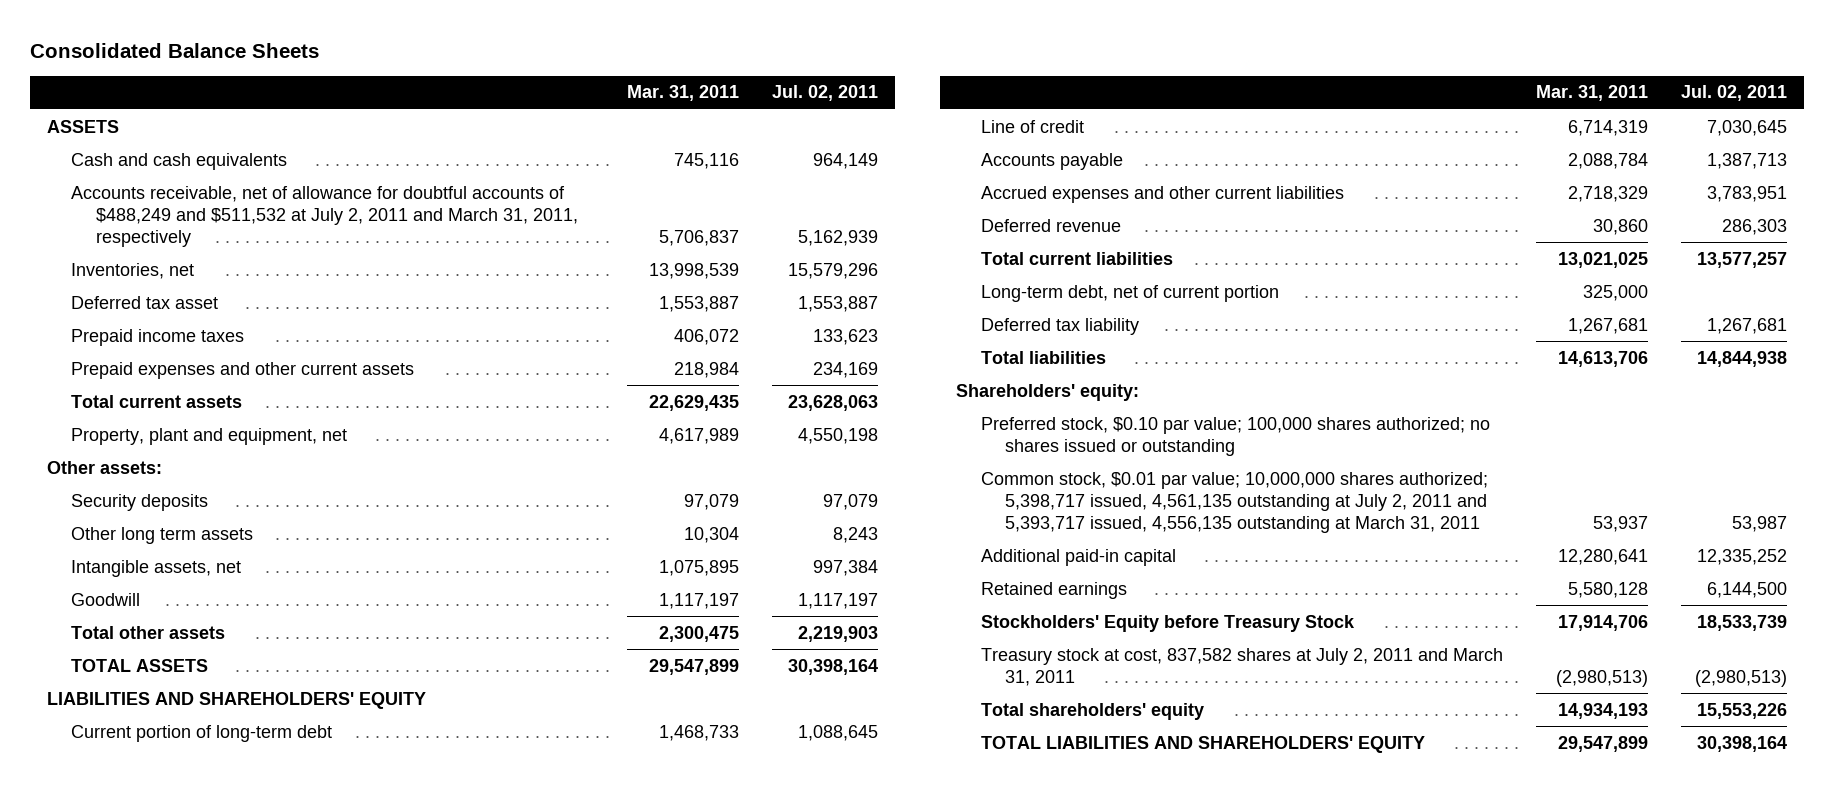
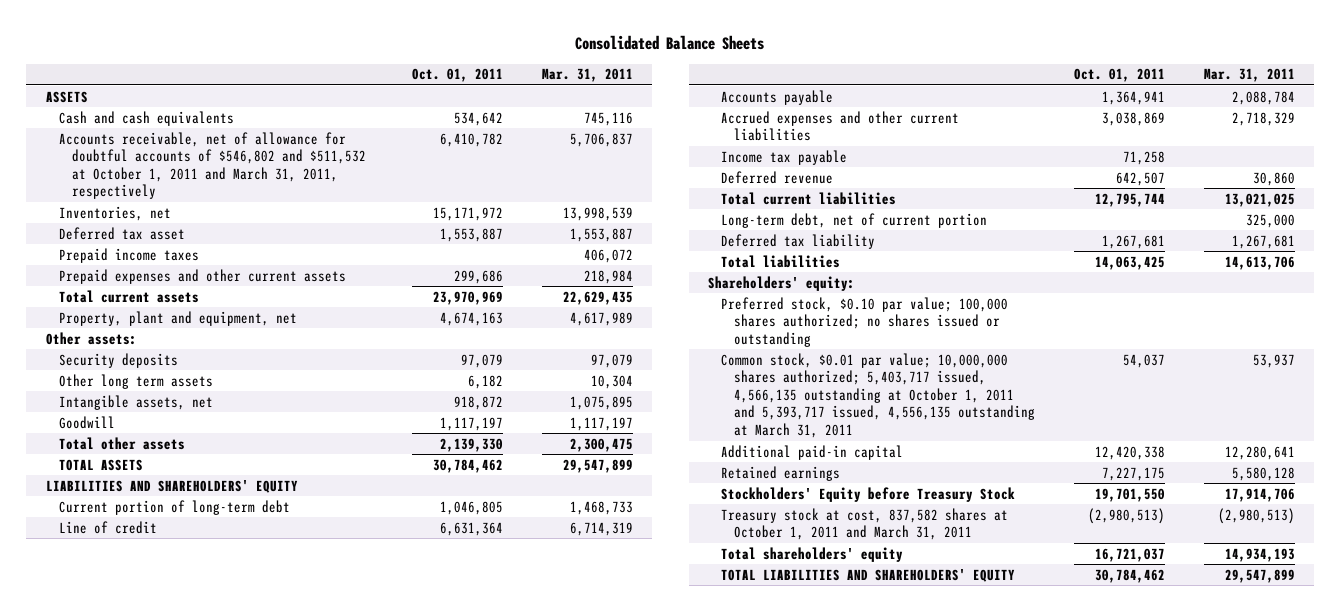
- | Mar. 31, 2011 | Jul. 02, 2011
+ | Oct. 01, 2011 | Mar. 31, 2011
- Accounts receivable, net of allowance for doubtful accounts of $488,249 and $511,532 at July 2, 2011 and March 31, 2011, respectively | 5,706,837 | 5,162,939
+ Accounts receivable, net of allowance for doubtful accounts of $546,802 and $511,532 at October 1, 2011 and March 31, 2011, respectively | 6,410,782 | 5,706,837
+ Income tax payable | 71,258 |
- Common stock, $0.01 par value; 10,000,000 shares authorized; 5,398,717 issued, 4,561,135 outstanding at July 2, 2011 and 5,393,717 issued, 4,556,135 outstanding at March 31, 2011 | 53,937 | 53,987
+ Common stock, $0.01 par value; 10,000,000 shares authorized; 5,403,717 issued, 4,566,135 outstanding at October 1, 2011 and 5,393,717 issued, 4,556,135 outstanding at March 31, 2011 | 54,037 | 53,937
- Treasury stock at cost, 837,582 shares at July 2, 2011 and March 31, 2011 | (2,980,513) | (2,980,513)
+ Treasury stock at cost, 837,582 shares at October 1, 2011 and March 31, 2011 | (2,980,513) | (2,980,513)

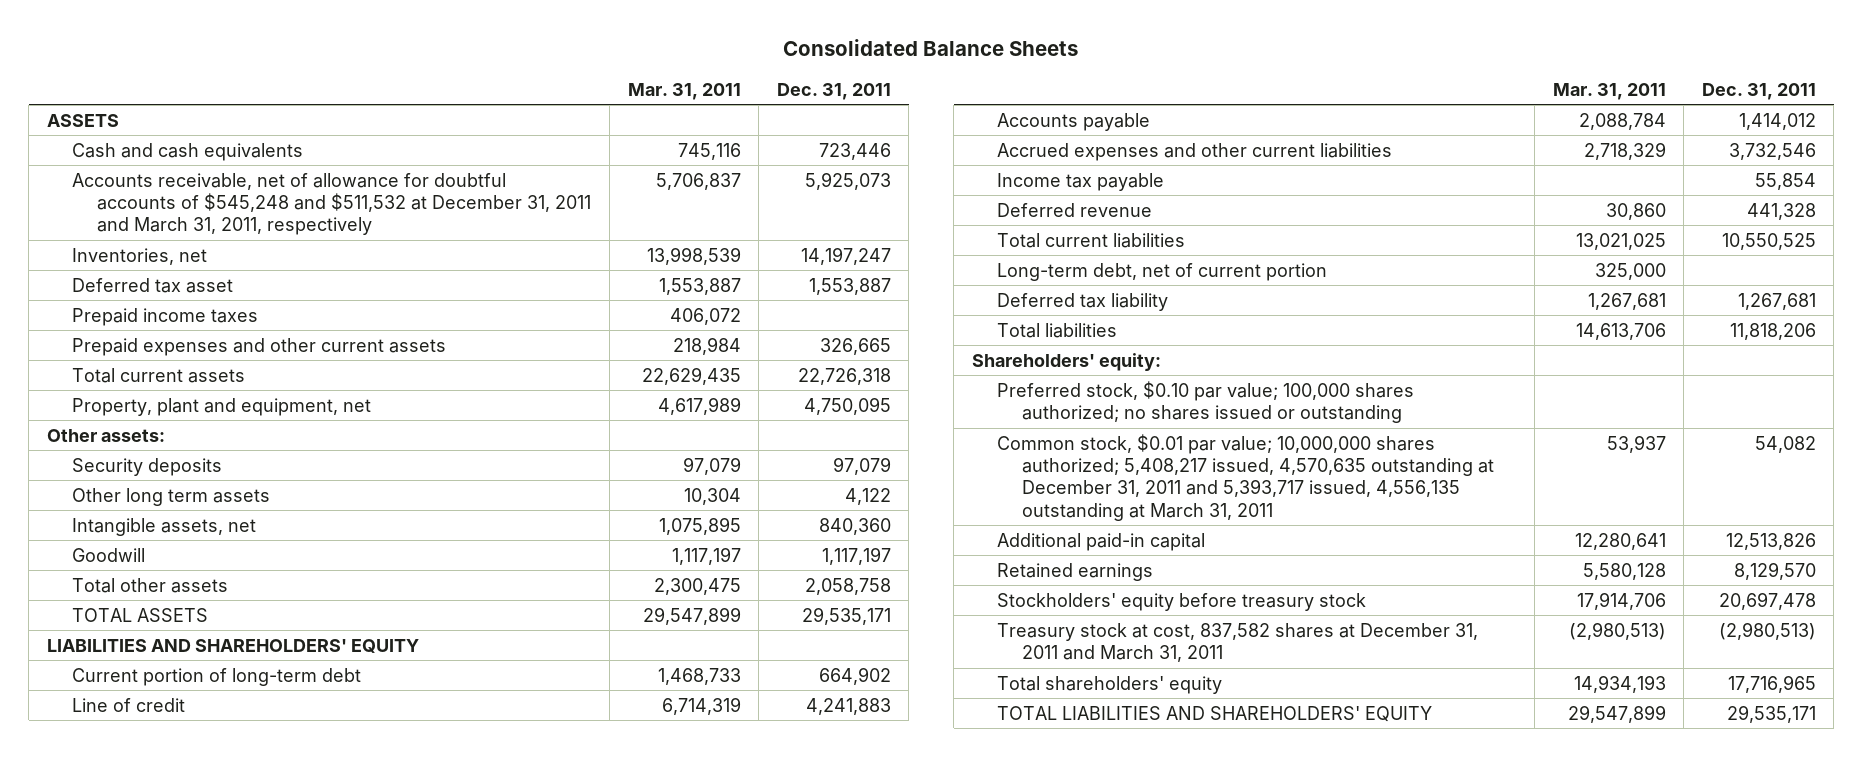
- | Oct. 01, 2011 | Mar. 31, 2011
+ | Mar. 31, 2011 | Dec. 31, 2011
- Accounts receivable, net of allowance for doubtful accounts of $546,802 and $511,532 at October 1, 2011 and March 31, 2011, respectively | 6,410,782 | 5,706,837
+ Accounts receivable, net of allowance for doubtful accounts of $545,248 and $511,532 at December 31, 2011 and March 31, 2011, respectively | 5,706,837 | 5,925,073
- Common stock, $0.01 par value; 10,000,000 shares authorized; 5,403,717 issued, 4,566,135 outstanding at October 1, 2011 and 5,393,717 issued, 4,556,135 outstanding at March 31, 2011 | 54,037 | 53,937
+ Common stock, $0.01 par value; 10,000,000 shares authorized; 5,408,217 issued, 4,570,635 outstanding at December 31, 2011 and 5,393,717 issued, 4,556,135 outstanding at March 31, 2011 | 53,937 | 54,082
- Stockholders' Equity before Treasury Stock | 19,701,550 | 17,914,706
- Treasury stock at cost, 837,582 shares at October 1, 2011 and March 31, 2011 | (2,980,513) | (2,980,513)
+ Stockholders' equity before treasury stock | 17,914,706 | 20,697,478
+ Treasury stock at cost, 837,582 shares at December 31, 2011 and March 31, 2011 | (2,980,513) | (2,980,513)

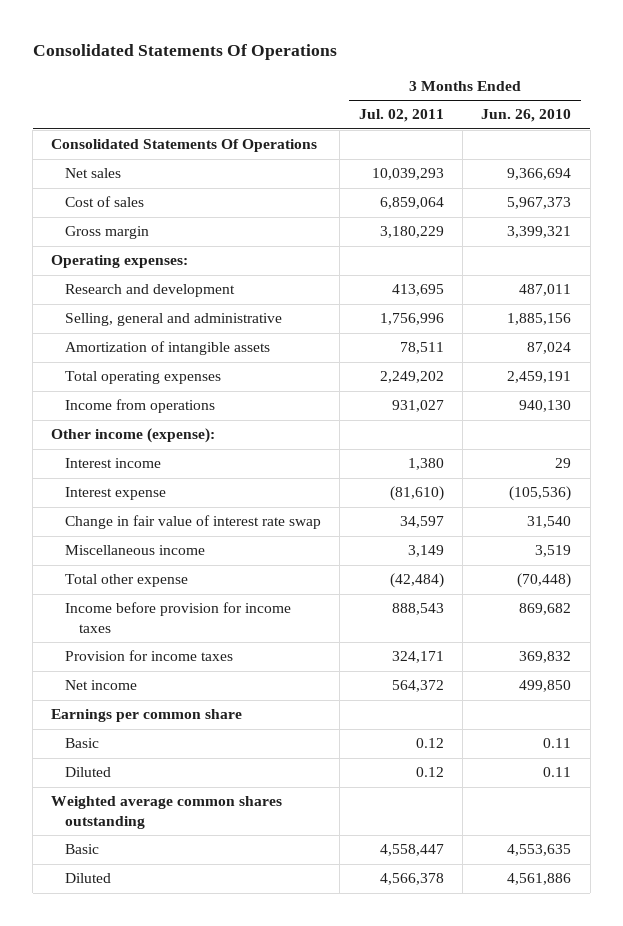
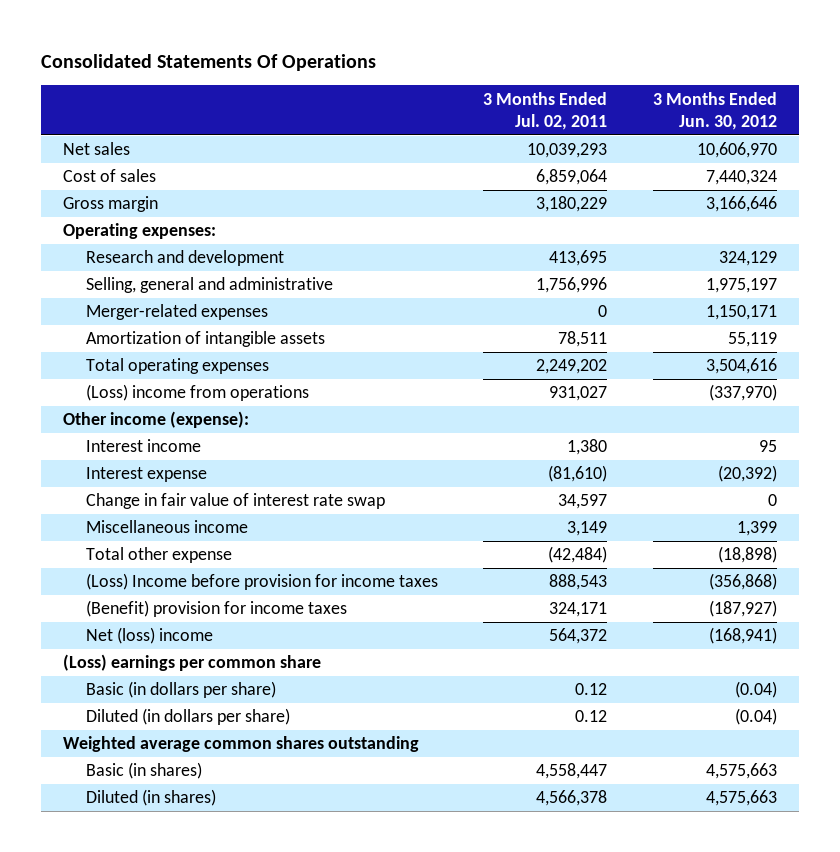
- | 3 Months Ended Jul. 02, 2011 | 3 Months Ended Jun. 26, 2010
+ | 3 Months Ended Jul. 02, 2011 | 3 Months Ended Jun. 30, 2012
- Consolidated Statements Of Operations
+ Merger-related expenses | 0 | 1,150,171
- Income from operations | 931,027 | 940,130
+ (Loss) income from operations | 931,027 | (337,970)
- Income before provision for income taxes | 888,543 | 869,682
- Provision for income taxes | 324,171 | 369,832
- Net income | 564,372 | 499,850
- Earnings per common share
- Basic | 0.12 | 0.11
- Diluted | 0.12 | 0.11
+ (Loss) Income before provision for income taxes | 888,543 | (356,868)
+ (Benefit) provision for income taxes | 324,171 | (187,927)
+ Net (loss) income | 564,372 | (168,941)
+ (Loss) earnings per common share
+ Basic (in dollars per share) | 0.12 | (0.04)
+ Diluted (in dollars per share) | 0.12 | (0.04)
- Basic | 4,558,447 | 4,553,635
- Diluted | 4,566,378 | 4,561,886
+ Basic (in shares) | 4,558,447 | 4,575,663
+ Diluted (in shares) | 4,566,378 | 4,575,663

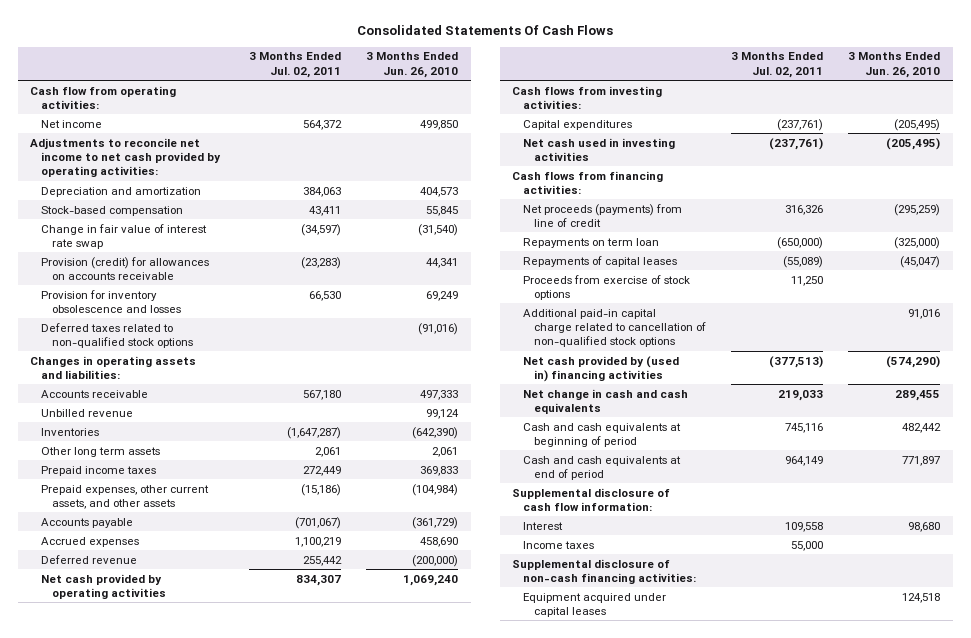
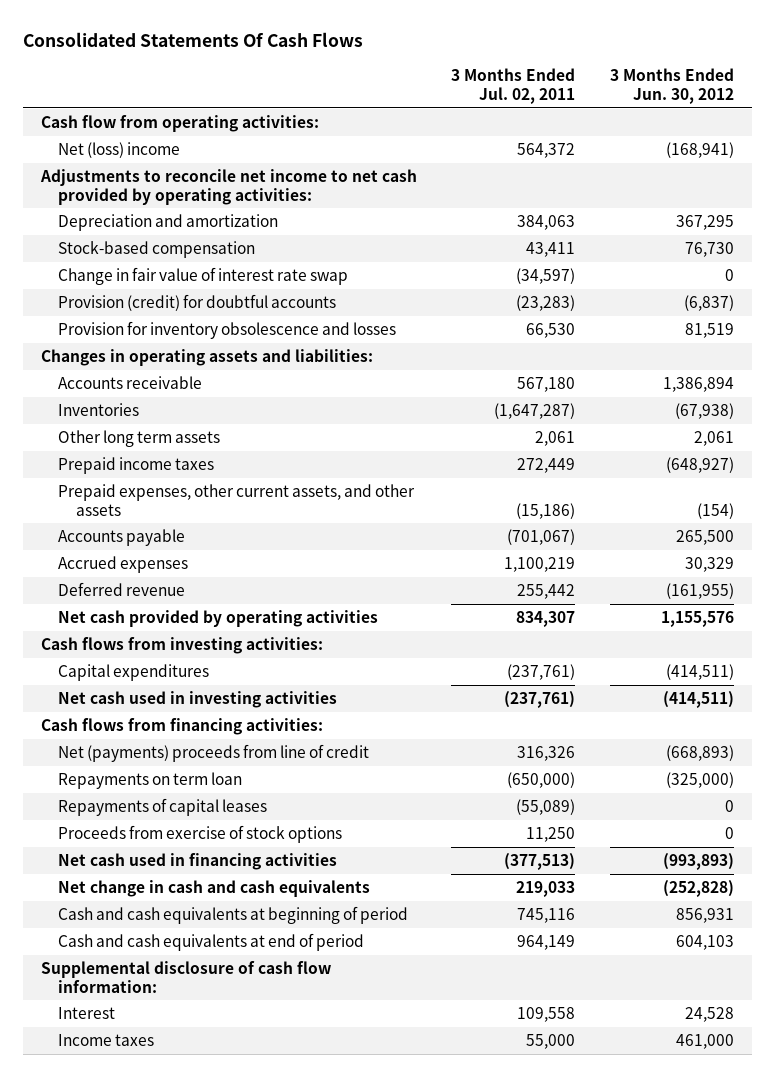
- | 3 Months Ended Jul. 02, 2011 | 3 Months Ended Jun. 26, 2010
+ | 3 Months Ended Jul. 02, 2011 | 3 Months Ended Jun. 30, 2012
- Net income | 564,372 | 499,850
+ Net (loss) income | 564,372 | (168,941)
- Provision (credit) for allowances on accounts receivable | (23,283) | 44,341
+ Provision (credit) for doubtful accounts | (23,283) | (6,837)
- Deferred taxes related to non-qualified stock options | | (91,016)
- Unbilled revenue | | 99,124
- Net proceeds (payments) from line of credit | 316,326 | (295,259)
+ Net (payments) proceeds from line of credit | 316,326 | (668,893)
- Additional paid-in capital charge related to cancellation of non-qualified stock options | | 91,016
- Net cash provided by (used in) financing activities | (377,513) | (574,290)
+ Net cash used in financing activities | (377,513) | (993,893)
- Supplemental disclosure of non-cash financing activities:
- Equipment acquired under capital leases | | 124,518

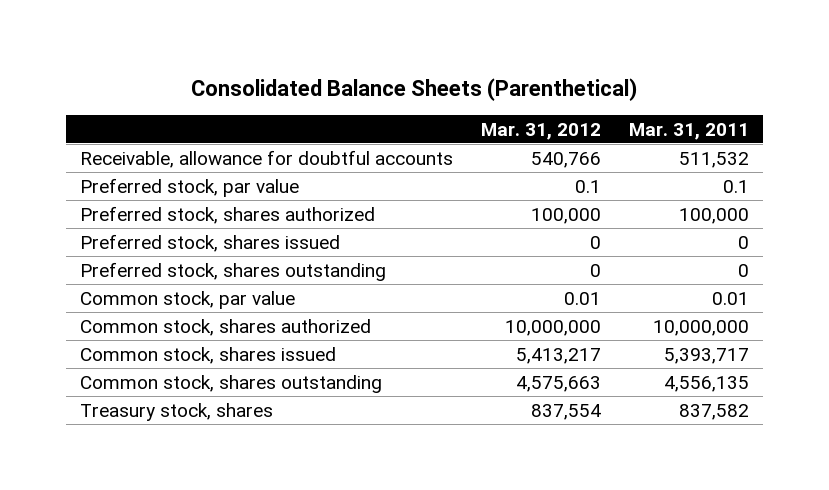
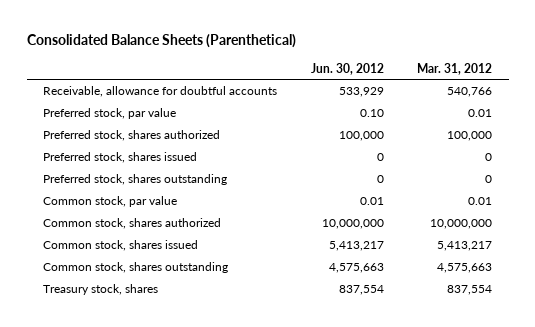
- | Mar. 31, 2012 | Mar. 31, 2011
+ | Jun. 30, 2012 | Mar. 31, 2012
- Preferred stock, par value | 0.1 | 0.1
+ Preferred stock, par value | 0.10 | 0.01

